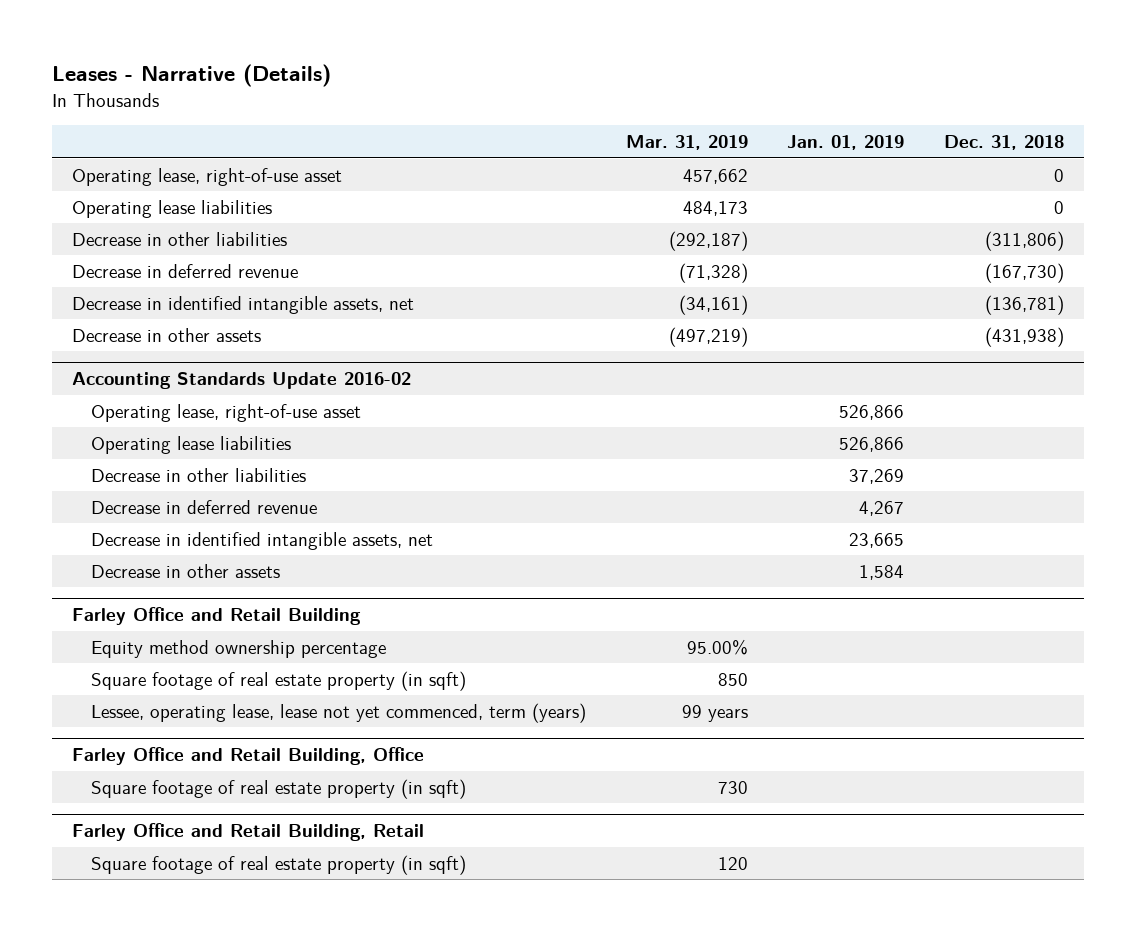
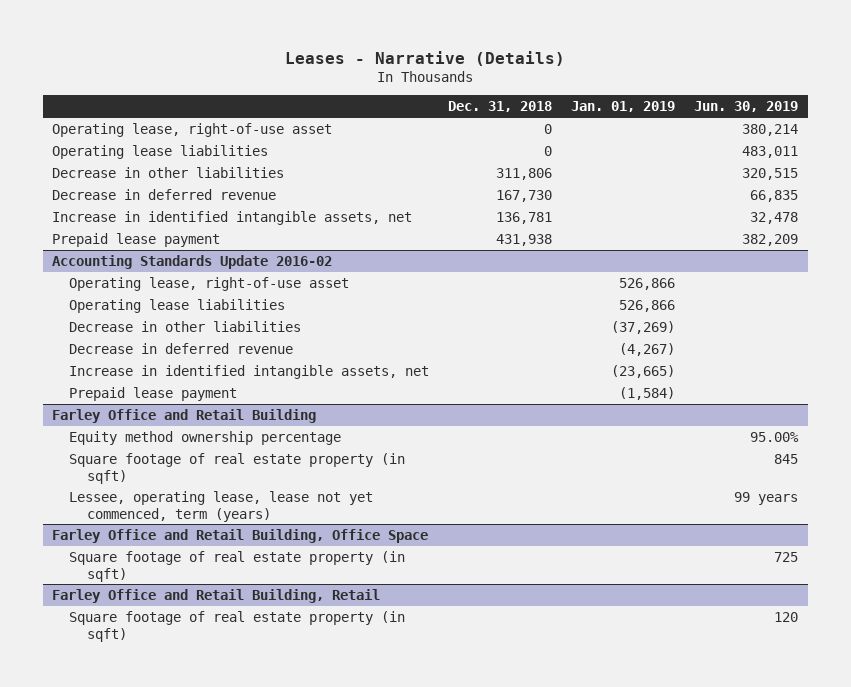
- | Mar. 31, 2019 | Jan. 01, 2019 | Dec. 31, 2018
+ | Dec. 31, 2018 | Jan. 01, 2019 | Jun. 30, 2019
- Decrease in other liabilities | (292,187) | | (311,806)
- Decrease in deferred revenue | (71,328) | | (167,730)
- Decrease in identified intangible assets, net | (34,161) | | (136,781)
- Decrease in other assets | (497,219) | | (431,938)
+ Decrease in other liabilities | 311,806 | | 320,515
+ Decrease in deferred revenue | 167,730 | | 66,835
+ Increase in identified intangible assets, net | 136,781 | | 32,478
+ Prepaid lease payment | 431,938 | | 382,209
@ Accounting Standards Update 2016-02
- Decrease in other liabilities | | 37,269 |
- Decrease in deferred revenue | | 4,267 |
- Decrease in identified intangible assets, net | | 23,665 |
- Decrease in other assets | | 1,584 |
+ Decrease in other liabilities | | (37,269) |
+ Decrease in deferred revenue | | (4,267) |
+ Increase in identified intangible assets, net | | (23,665) |
+ Prepaid lease payment | | (1,584) |
- Farley Office and Retail Building, Office
+ Farley Office and Retail Building, Office Space

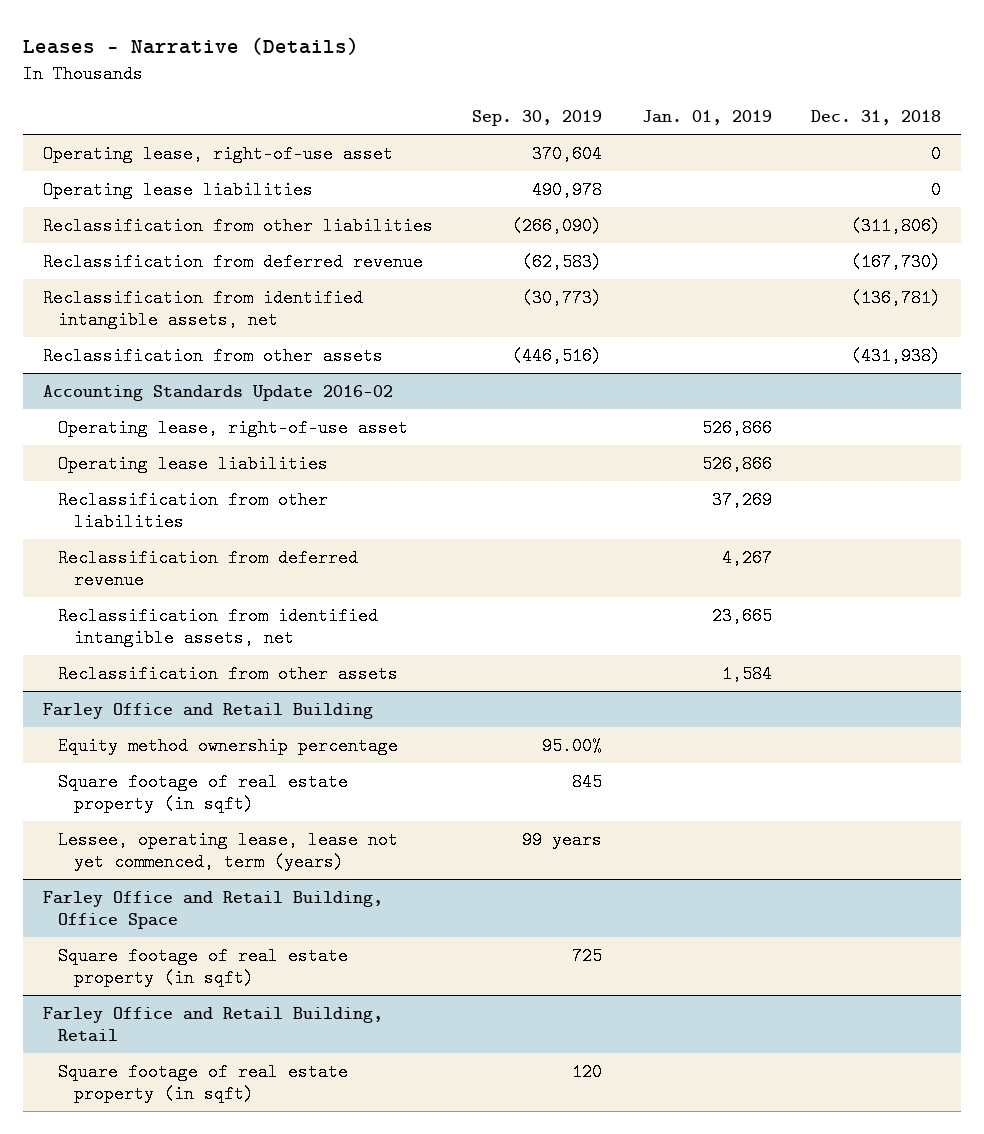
- | Dec. 31, 2018 | Jan. 01, 2019 | Jun. 30, 2019
+ | Sep. 30, 2019 | Jan. 01, 2019 | Dec. 31, 2018
- Decrease in other liabilities | 311,806 | | 320,515
- Decrease in deferred revenue | 167,730 | | 66,835
- Increase in identified intangible assets, net | 136,781 | | 32,478
- Prepaid lease payment | 431,938 | | 382,209
+ Reclassification from other liabilities | (266,090) | | (311,806)
+ Reclassification from deferred revenue | (62,583) | | (167,730)
+ Reclassification from identified intangible assets, net | (30,773) | | (136,781)
+ Reclassification from other assets | (446,516) | | (431,938)
@ Accounting Standards Update 2016-02
- Decrease in other liabilities | | (37,269) |
- Decrease in deferred revenue | | (4,267) |
- Increase in identified intangible assets, net | | (23,665) |
- Prepaid lease payment | | (1,584) |
+ Reclassification from other liabilities | | 37,269 |
+ Reclassification from deferred revenue | | 4,267 |
+ Reclassification from identified intangible assets, net | | 23,665 |
+ Reclassification from other assets | | 1,584 |

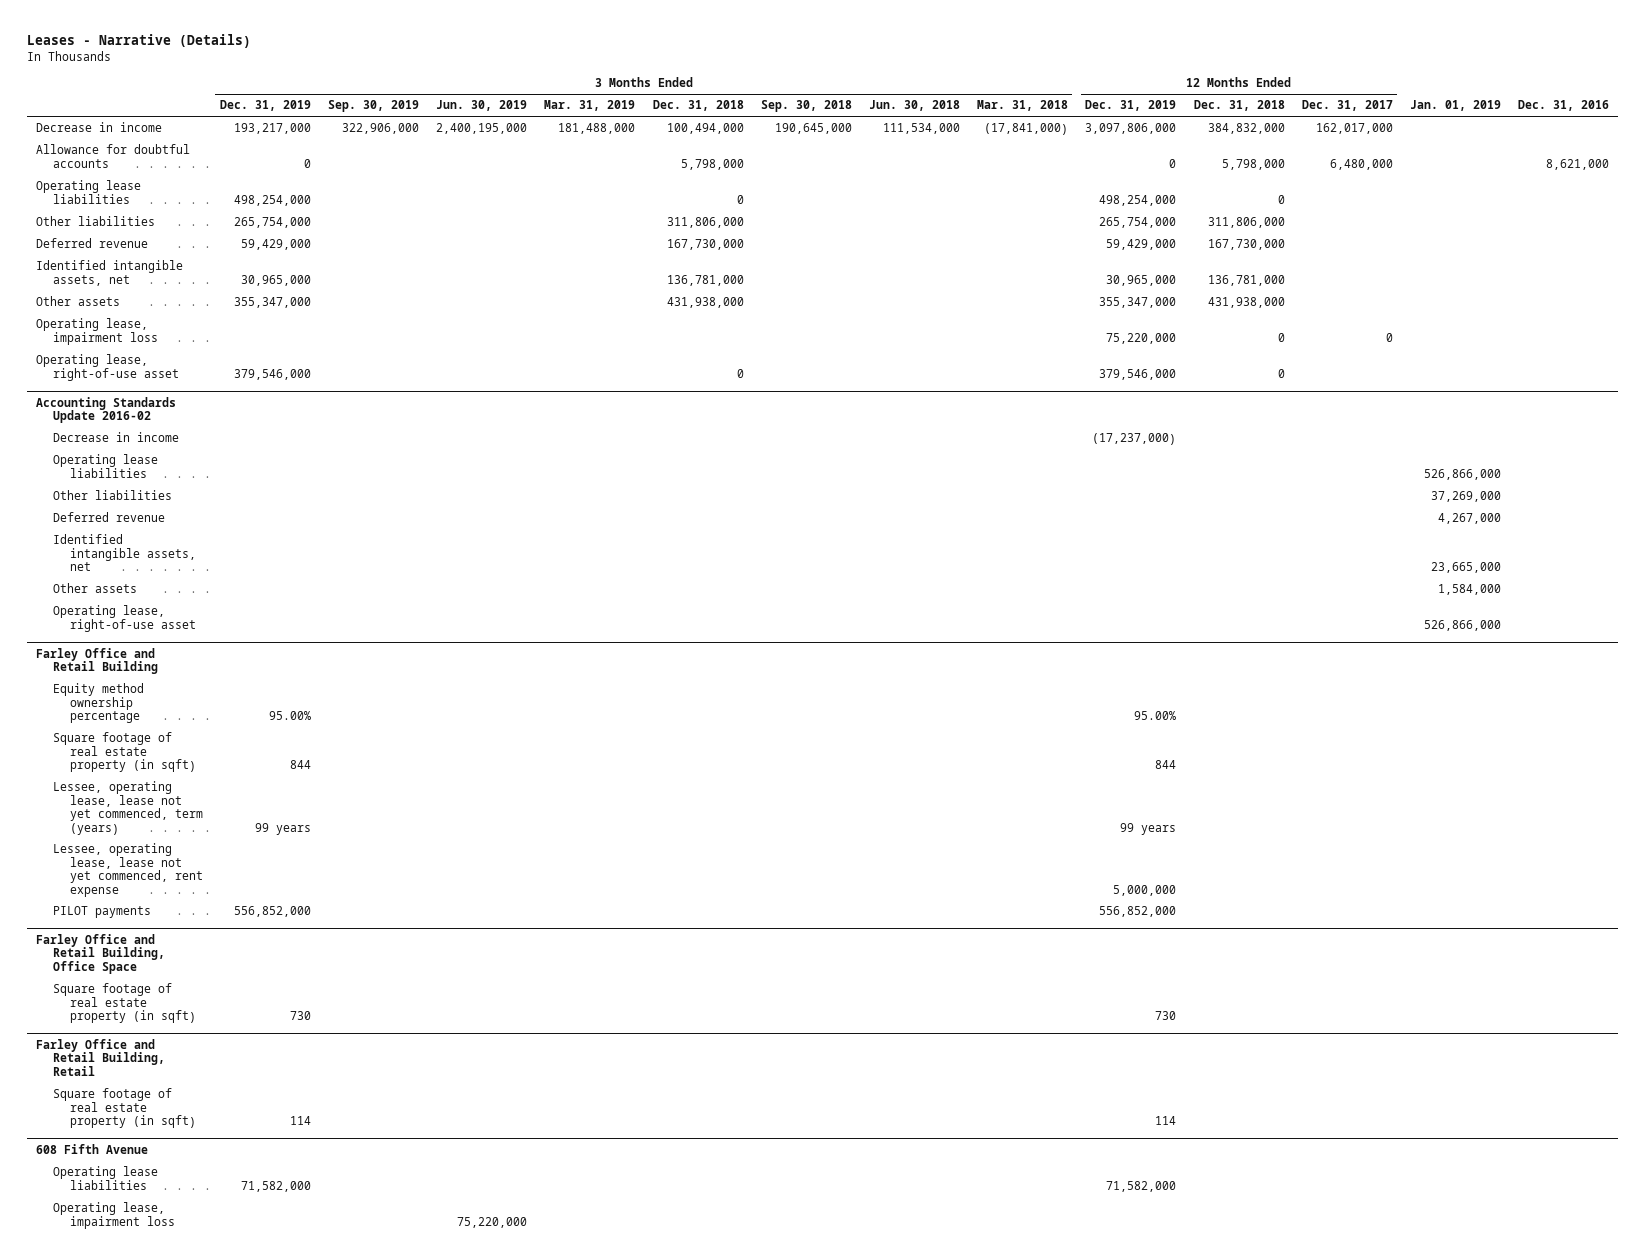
- | Sep. 30, 2019 | Jan. 01, 2019 | Dec. 31, 2018
+ | 3 Months Ended Dec. 31, 2019 | 3 Months Ended Sep. 30, 2019 | 3 Months Ended Jun. 30, 2019 | 3 Months Ended Mar. 31, 2019 | 3 Months Ended Dec. 31, 2018 | 3 Months Ended Sep. 30, 2018 | 3 Months Ended Jun. 30, 2018 | 3 Months Ended Mar. 31, 2018 | 12 Months Ended Dec. 31, 2019 | 12 Months Ended Dec. 31, 2018 | 12 Months Ended Dec. 31, 2017 | Jan. 01, 2019 | Dec. 31, 2016
+ Decrease in income | 193,217,000 | 322,906,000 | 2,400,195,000 | 181,488,000 | 100,494,000 | 190,645,000 | 111,534,000 | (17,841,000) | 3,097,806,000 | 384,832,000 | 162,017,000 | |
+ Allowance for doubtful accounts | 0 | | | | 5,798,000 | | | | 0 | 5,798,000 | 6,480,000 | | 8,621,000
- Reclassification from other liabilities | (266,090) | | (311,806)
- Reclassification from deferred revenue | (62,583) | | (167,730)
- Reclassification from identified intangible assets, net | (30,773) | | (136,781)
- Reclassification from other assets | (446,516) | | (431,938)
+ Other liabilities | 265,754,000 | | | | 311,806,000 | | | | 265,754,000 | 311,806,000 | | |
+ Deferred revenue | 59,429,000 | | | | 167,730,000 | | | | 59,429,000 | 167,730,000 | | |
+ Identified intangible assets, net | 30,965,000 | | | | 136,781,000 | | | | 30,965,000 | 136,781,000 | | |
+ Other assets | 355,347,000 | | | | 431,938,000 | | | | 355,347,000 | 431,938,000 | | |
+ Operating lease, impairment loss | | | | | | | | | 75,220,000 | 0 | 0 | |
moved down: Operating lease, right-of-use asset | 379,546,000 | | | | 0 | | | | 379,546,000 | 0 | | |
@ Accounting Standards Update 2016-02
- Operating lease, right-of-use asset | | 526,866 |
- Operating lease liabilities | | 526,866 |
- Reclassification from other liabilities | | 37,269 |
- Reclassification from deferred revenue | | 4,267 |
- Reclassification from identified intangible assets, net | | 23,665 |
- Reclassification from other assets | | 1,584 |
+ Decrease in income | | | | | | | | | (17,237,000) | | | |
+ Operating lease liabilities | | | | | | | | | | | | 526,866,000 |
+ Other liabilities | | | | | | | | | | | | 37,269,000 |
+ Deferred revenue | | | | | | | | | | | | 4,267,000 |
+ Identified intangible assets, net | | | | | | | | | | | | 23,665,000 |
+ Other assets | | | | | | | | | | | | 1,584,000 |
+ Operating lease, right-of-use asset | | | | | | | | | | | | 526,866,000 |
@ Farley Office and Retail Building
+ Lessee, operating lease, lease not yet commenced, rent expense | | | | | | | | | 5,000,000 | | | |
+ PILOT payments | 556,852,000 | | | | | | | | 556,852,000 | | | |
+ 608 Fifth Avenue
+ Operating lease liabilities | 71,582,000 | | | | | | | | 71,582,000 | | | |
+ Operating lease, impairment loss | | | 75,220,000 | | | | | | | | | |

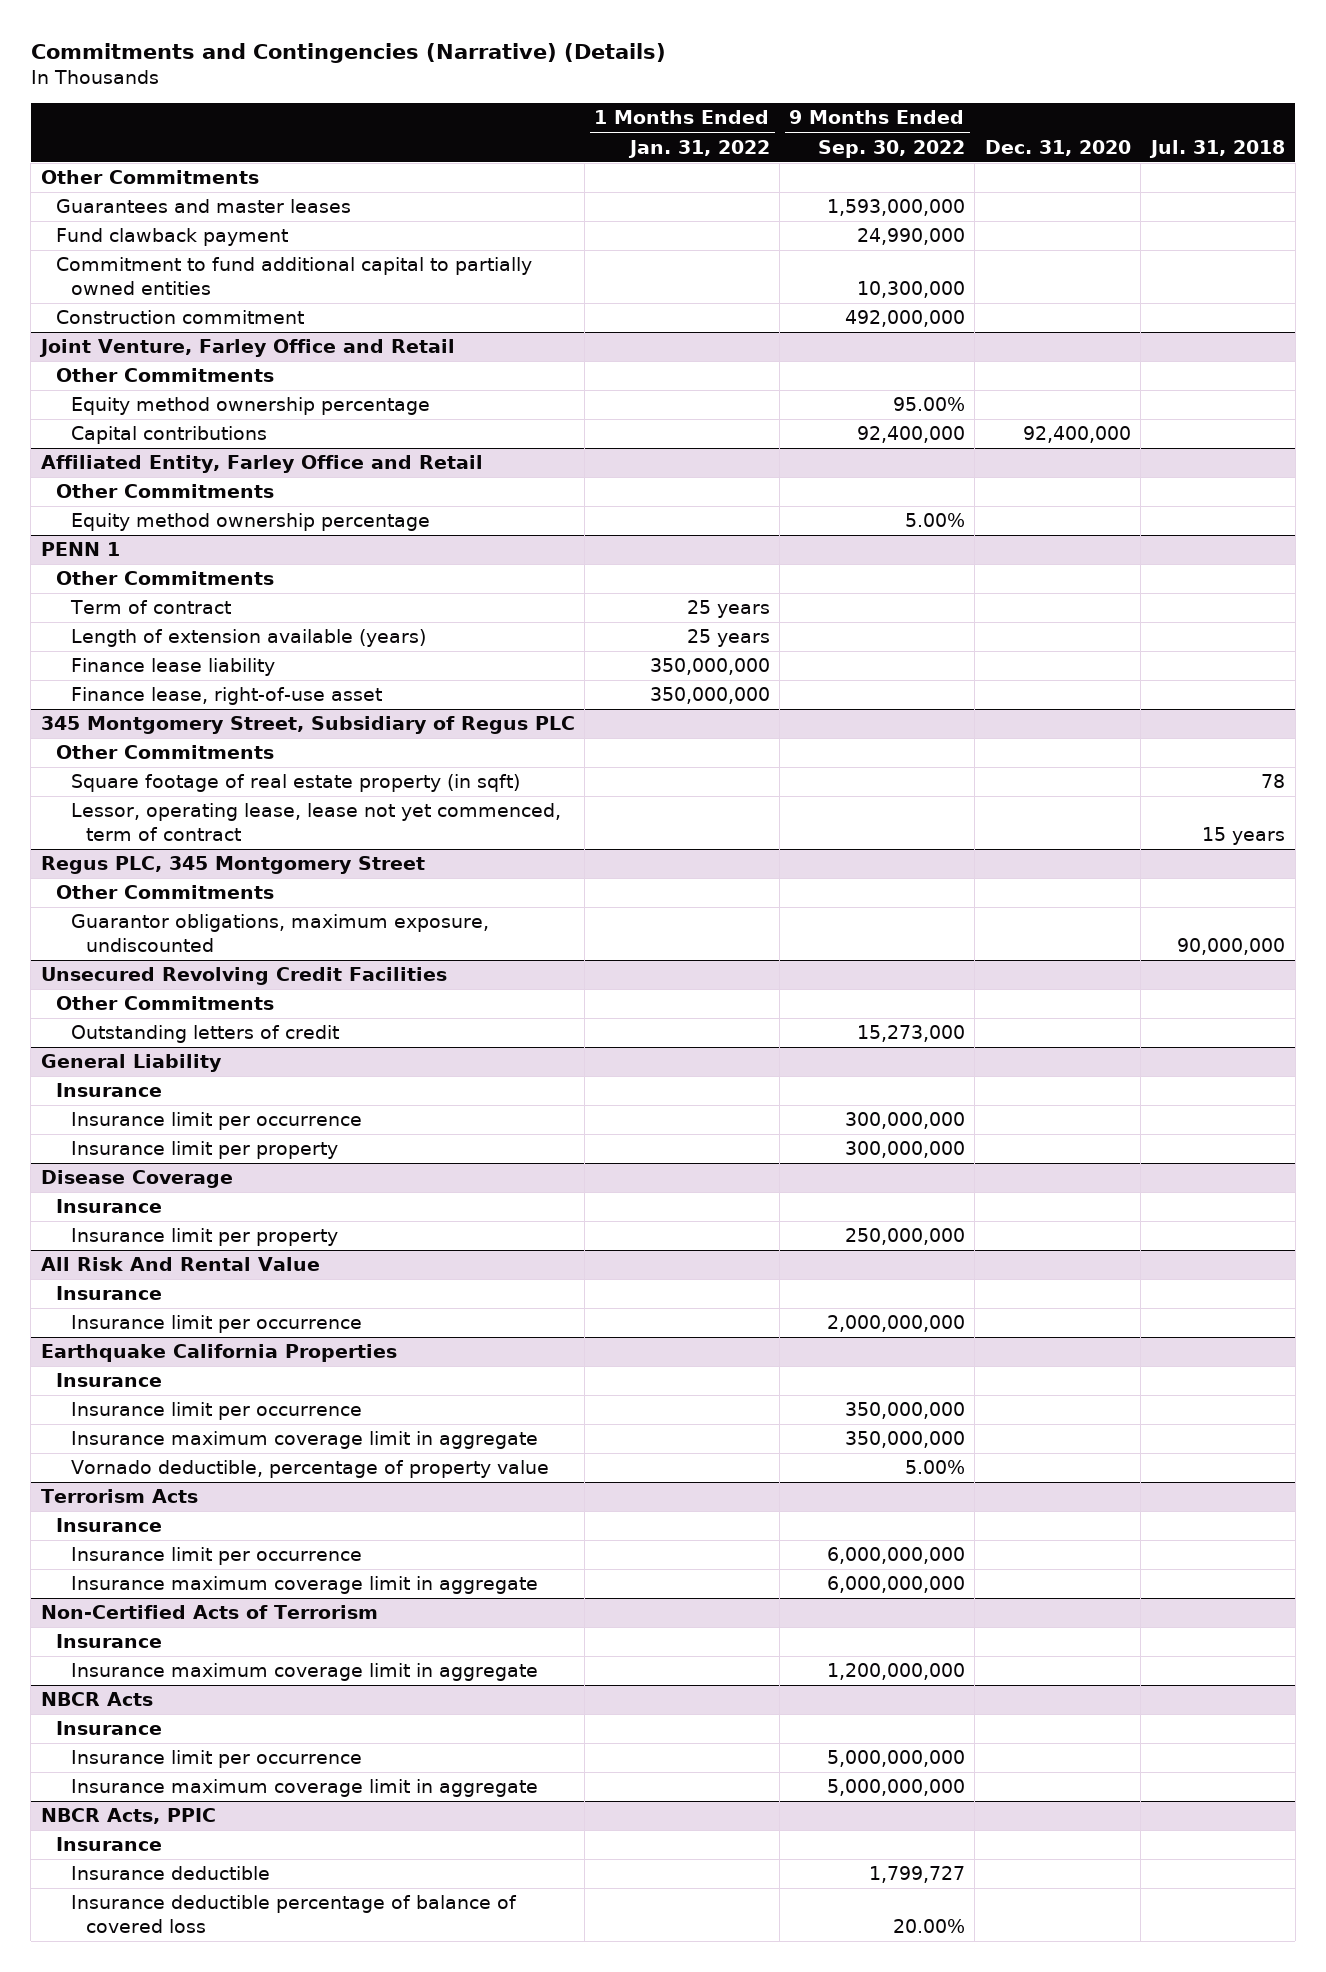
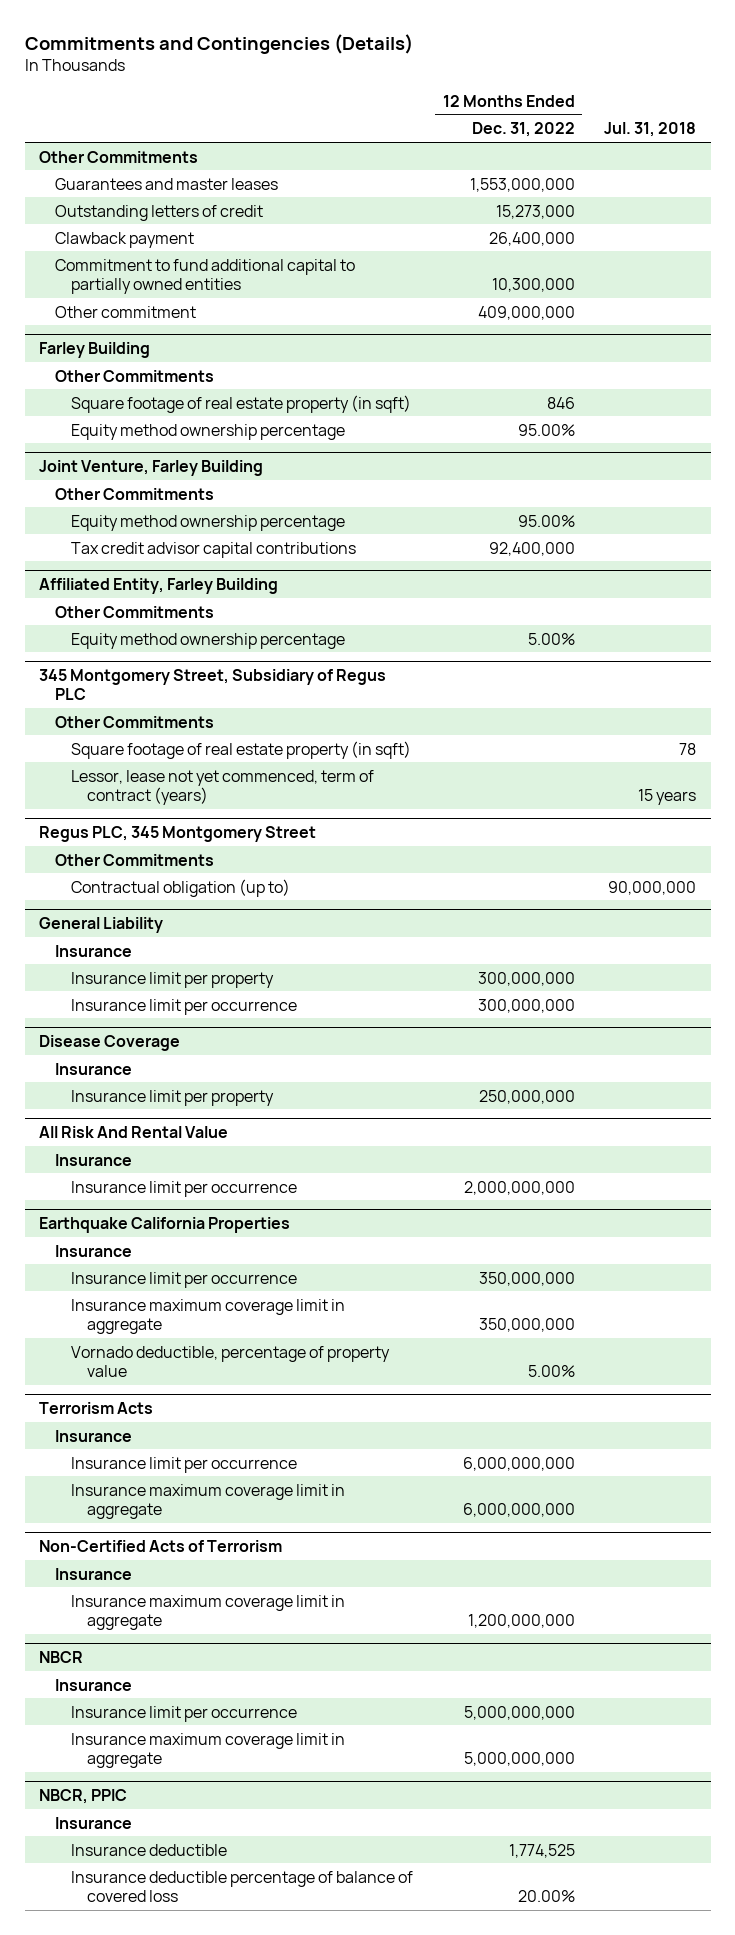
- Commitments and Contingencies (Narrative) (Details)
+ Commitments and Contingencies (Details)
- | 1 Months Ended Jan. 31, 2022 | 9 Months Ended Sep. 30, 2022 | Dec. 31, 2020 | Jul. 31, 2018
+ | 12 Months Ended Dec. 31, 2022 | Jul. 31, 2018
- Fund clawback payment | | 24,990,000 | |
+ Outstanding letters of credit | 15,273,000 |
+ Clawback payment | 26,400,000 |
- Construction commitment | | 492,000,000 | |
- Joint Venture, Farley Office and Retail
- Other Commitments
- Equity method ownership percentage | | 95.00% | |
- Capital contributions | | 92,400,000 | 92,400,000 |
- Affiliated Entity, Farley Office and Retail
- Other Commitments
- Equity method ownership percentage | | 5.00% | |
- PENN 1
- Other Commitments
- Term of contract | 25 years | | |
- Length of extension available (years) | 25 years | | |
- Finance lease liability | 350,000,000 | | |
- Finance lease, right-of-use asset | 350,000,000 | | |
+ Other commitment | 409,000,000 |
+ Farley Building
+ Other Commitments
+ Square footage of real estate property (in sqft) | 846 |
+ Equity method ownership percentage | 95.00% |
+ Joint Venture, Farley Building
+ Other Commitments
+ Equity method ownership percentage | 95.00% |
+ Tax credit advisor capital contributions | 92,400,000 |
+ Affiliated Entity, Farley Building
+ Other Commitments
+ Equity method ownership percentage | 5.00% |
@ 345 Montgomery Street, Subsidiary of Regus PLC
- Lessor, operating lease, lease not yet commenced, term of contract | | | | 15 years
+ Lessor, lease not yet commenced, term of contract (years) | | 15 years
@ Regus PLC, 345 Montgomery Street
- Guarantor obligations, maximum exposure, undiscounted | | | | 90,000,000
- Unsecured Revolving Credit Facilities
- Other Commitments
- Outstanding letters of credit | | 15,273,000 | |
@ Regus PLC, 345 Montgomery Street
+ Contractual obligation (up to) | | 90,000,000
@ General Liability
moved down: Insurance limit per occurrence | 300,000,000 |
- NBCR Acts
+ NBCR
- NBCR Acts, PPIC
+ NBCR, PPIC

